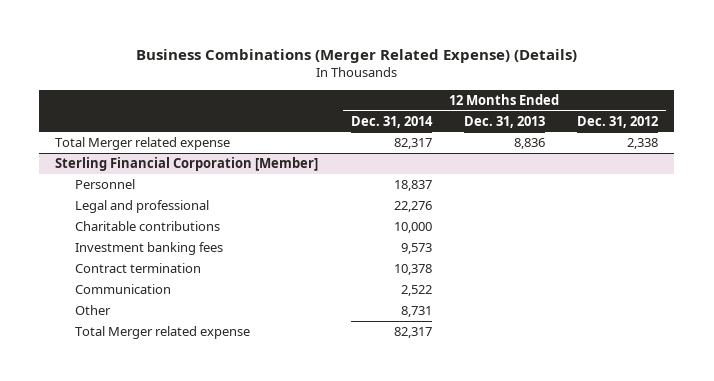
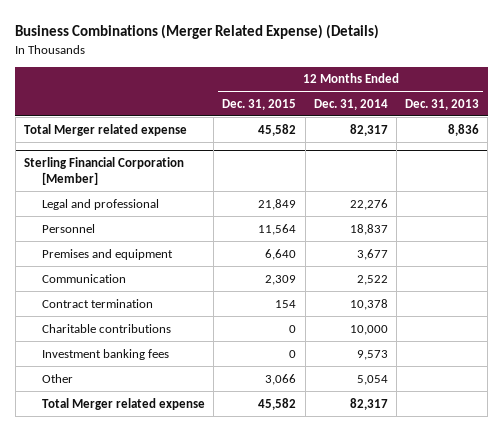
- | 12 Months Ended Dec. 31, 2014 | 12 Months Ended Dec. 31, 2013 | 12 Months Ended Dec. 31, 2012
+ | 12 Months Ended Dec. 31, 2015 | 12 Months Ended Dec. 31, 2014 | 12 Months Ended Dec. 31, 2013
@ Sterling Financial Corporation [Member]
moved down: Personnel | 11,564 | 18,837 |
+ Premises and equipment | 6,640 | 3,677 |
moved up: Communication | 2,309 | 2,522 |
moved up: Contract termination | 154 | 10,378 |
- Other | 8,731 | |
+ Other | 3,066 | 5,054 |

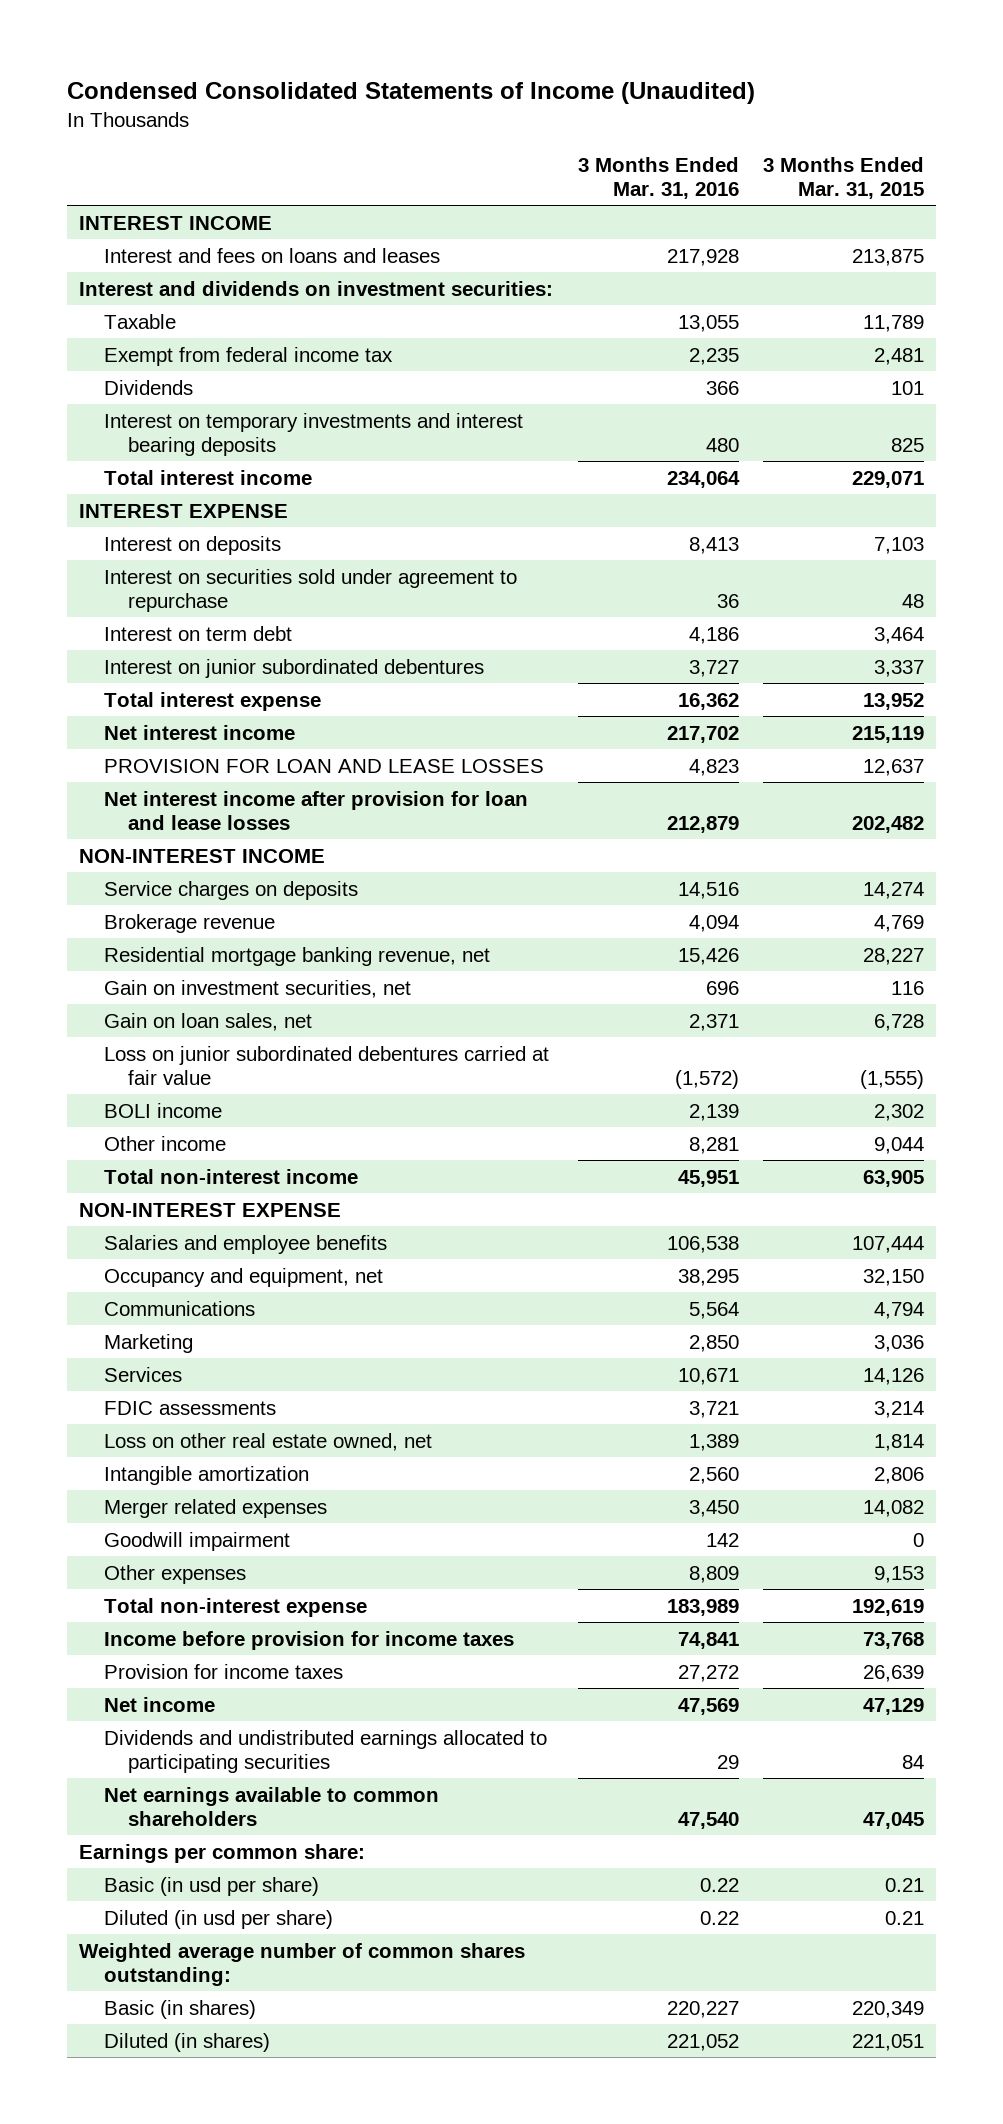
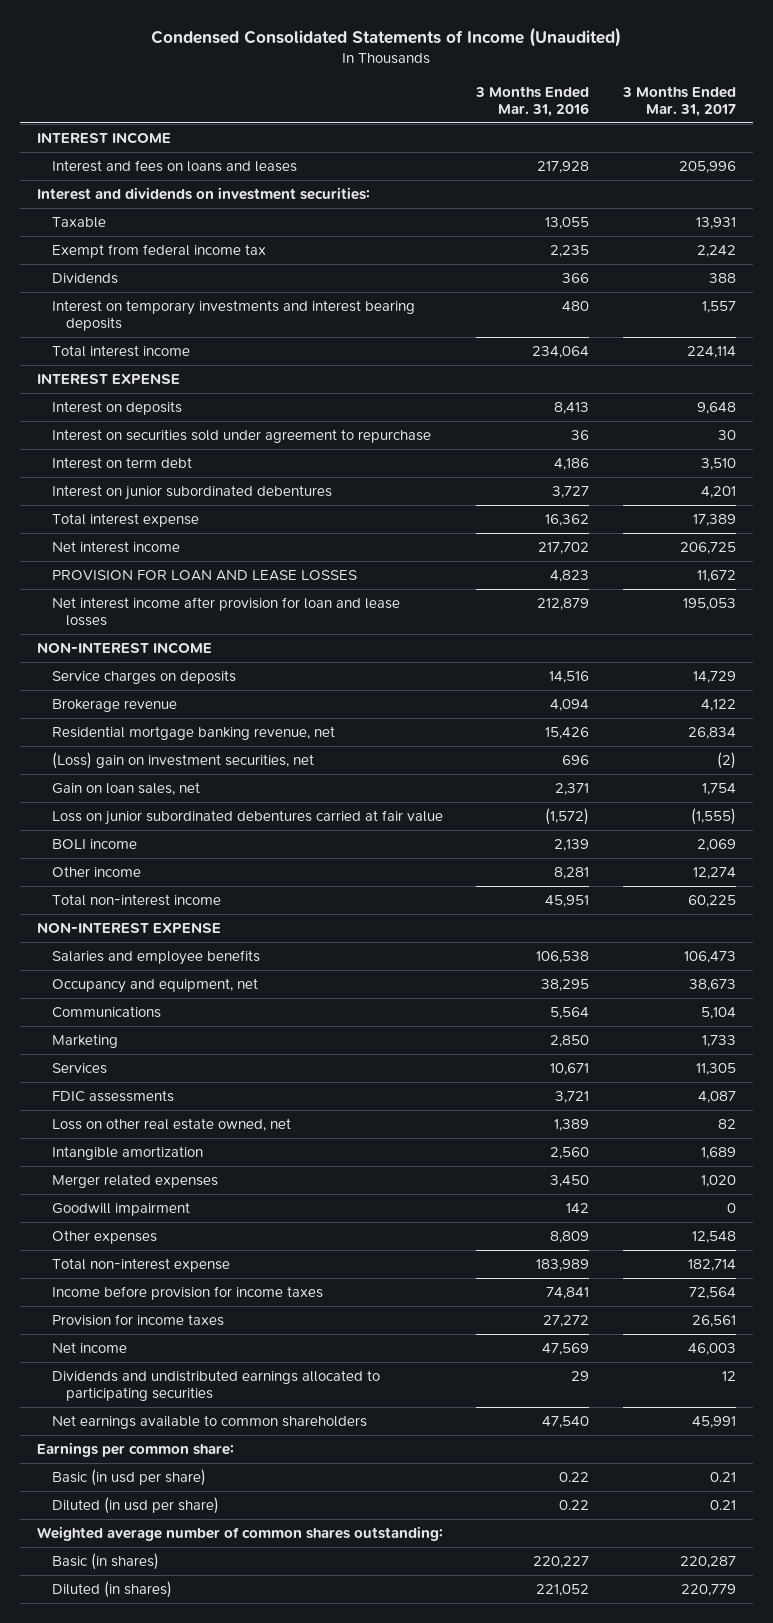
- | 3 Months Ended Mar. 31, 2016 | 3 Months Ended Mar. 31, 2015
+ | 3 Months Ended Mar. 31, 2016 | 3 Months Ended Mar. 31, 2017
- Gain on investment securities, net | 696 | 116
+ (Loss) gain on investment securities, net | 696 | (2)

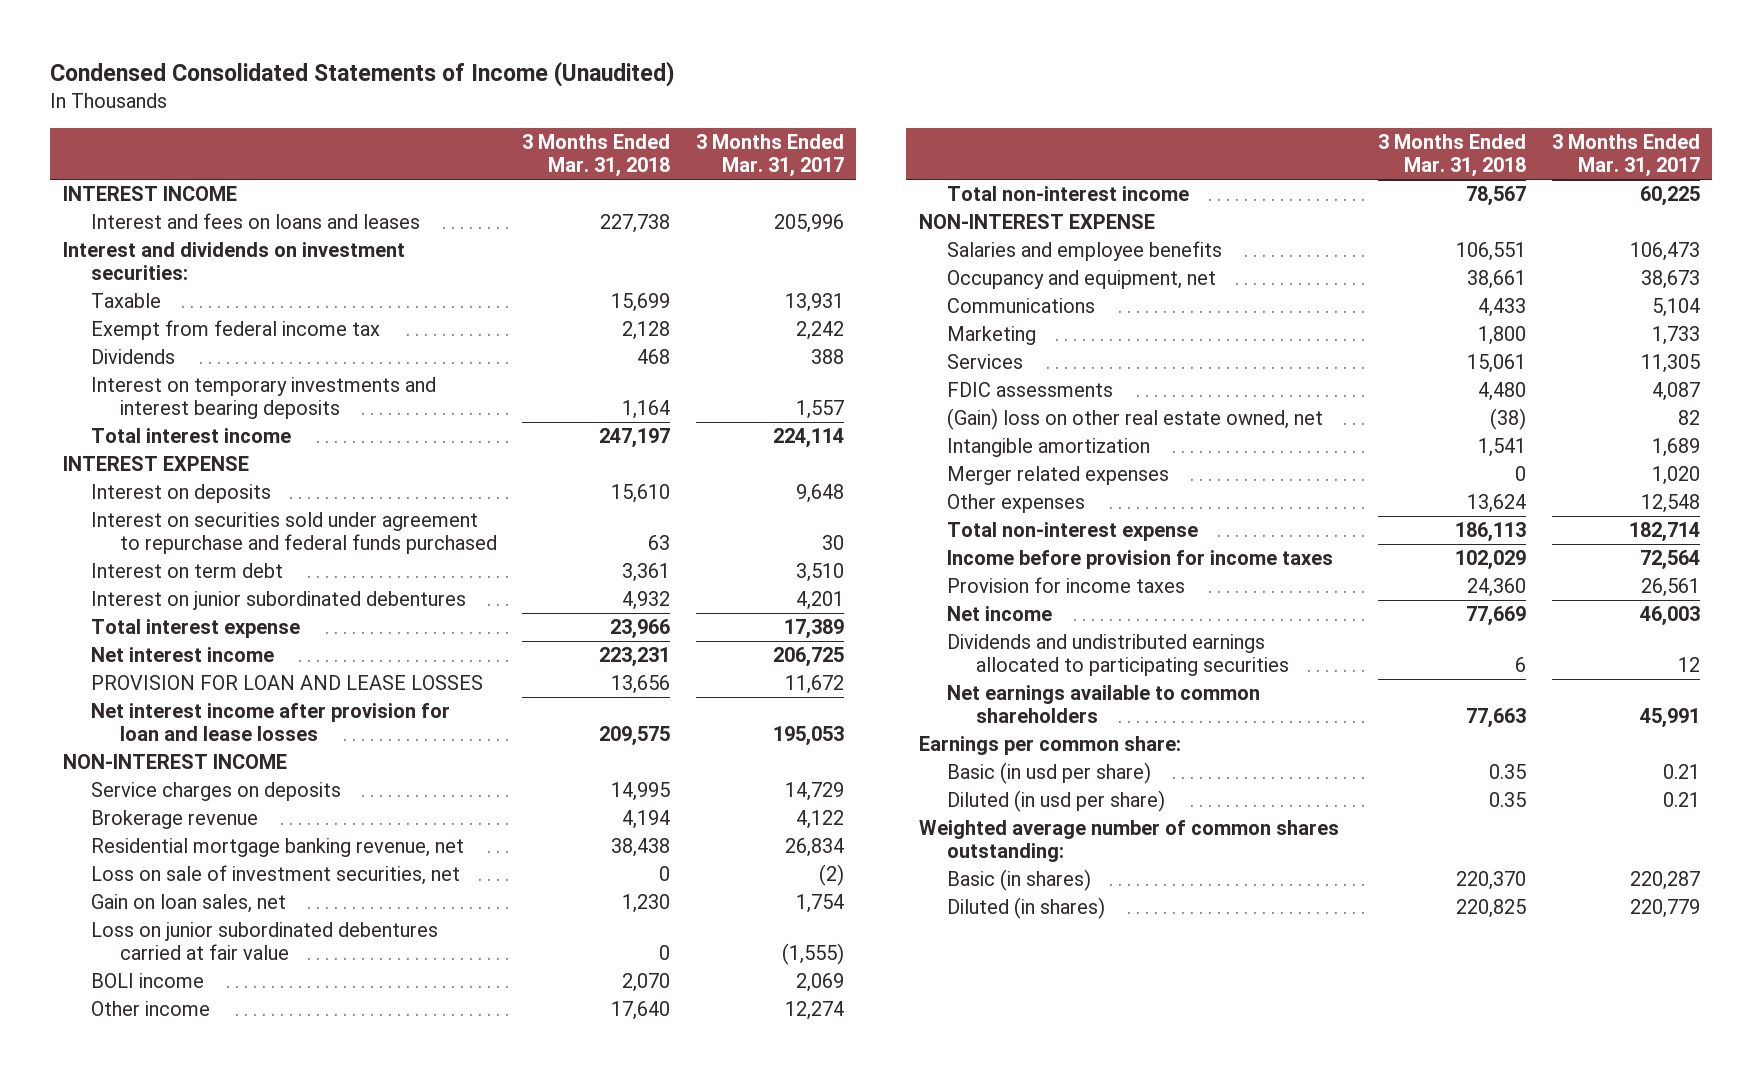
- | 3 Months Ended Mar. 31, 2016 | 3 Months Ended Mar. 31, 2017
+ | 3 Months Ended Mar. 31, 2018 | 3 Months Ended Mar. 31, 2017
- Interest on securities sold under agreement to repurchase | 36 | 30
+ Interest on securities sold under agreement to repurchase and federal funds purchased | 63 | 30
- (Loss) gain on investment securities, net | 696 | (2)
+ Loss on sale of investment securities, net | 0 | (2)
- Loss on other real estate owned, net | 1,389 | 82
+ (Gain) loss on other real estate owned, net | (38) | 82
- Goodwill impairment | 142 | 0

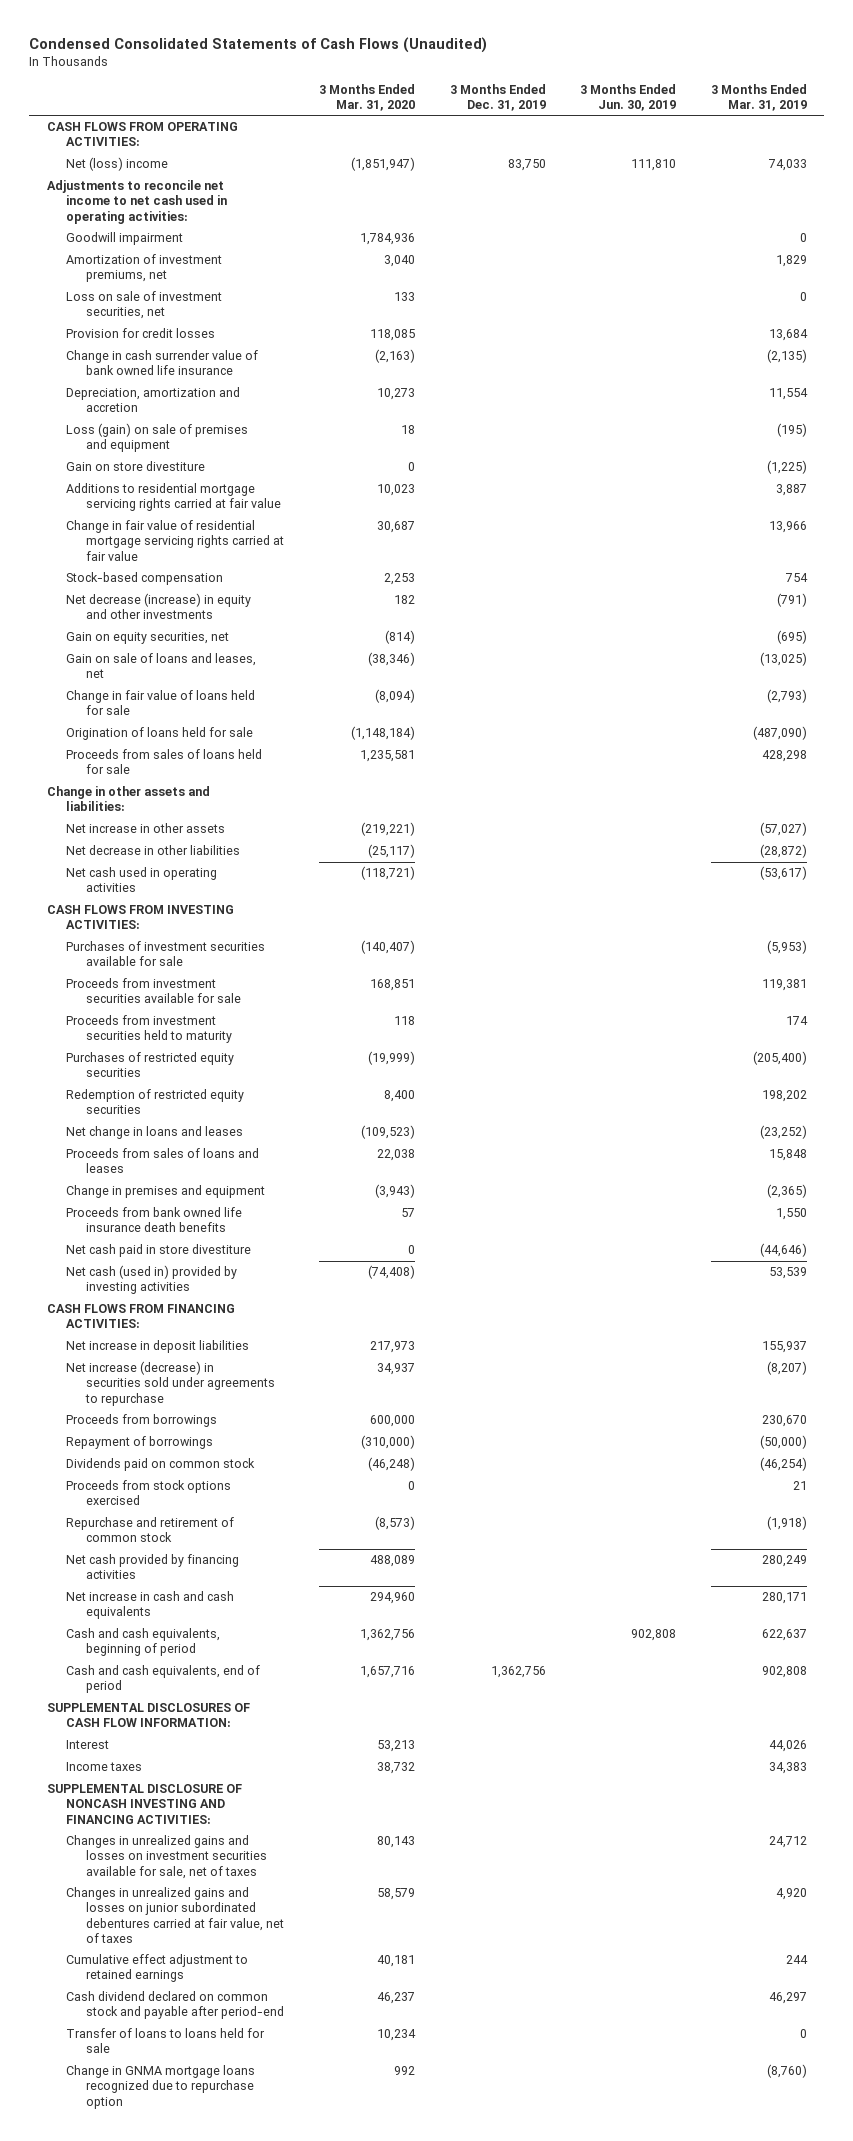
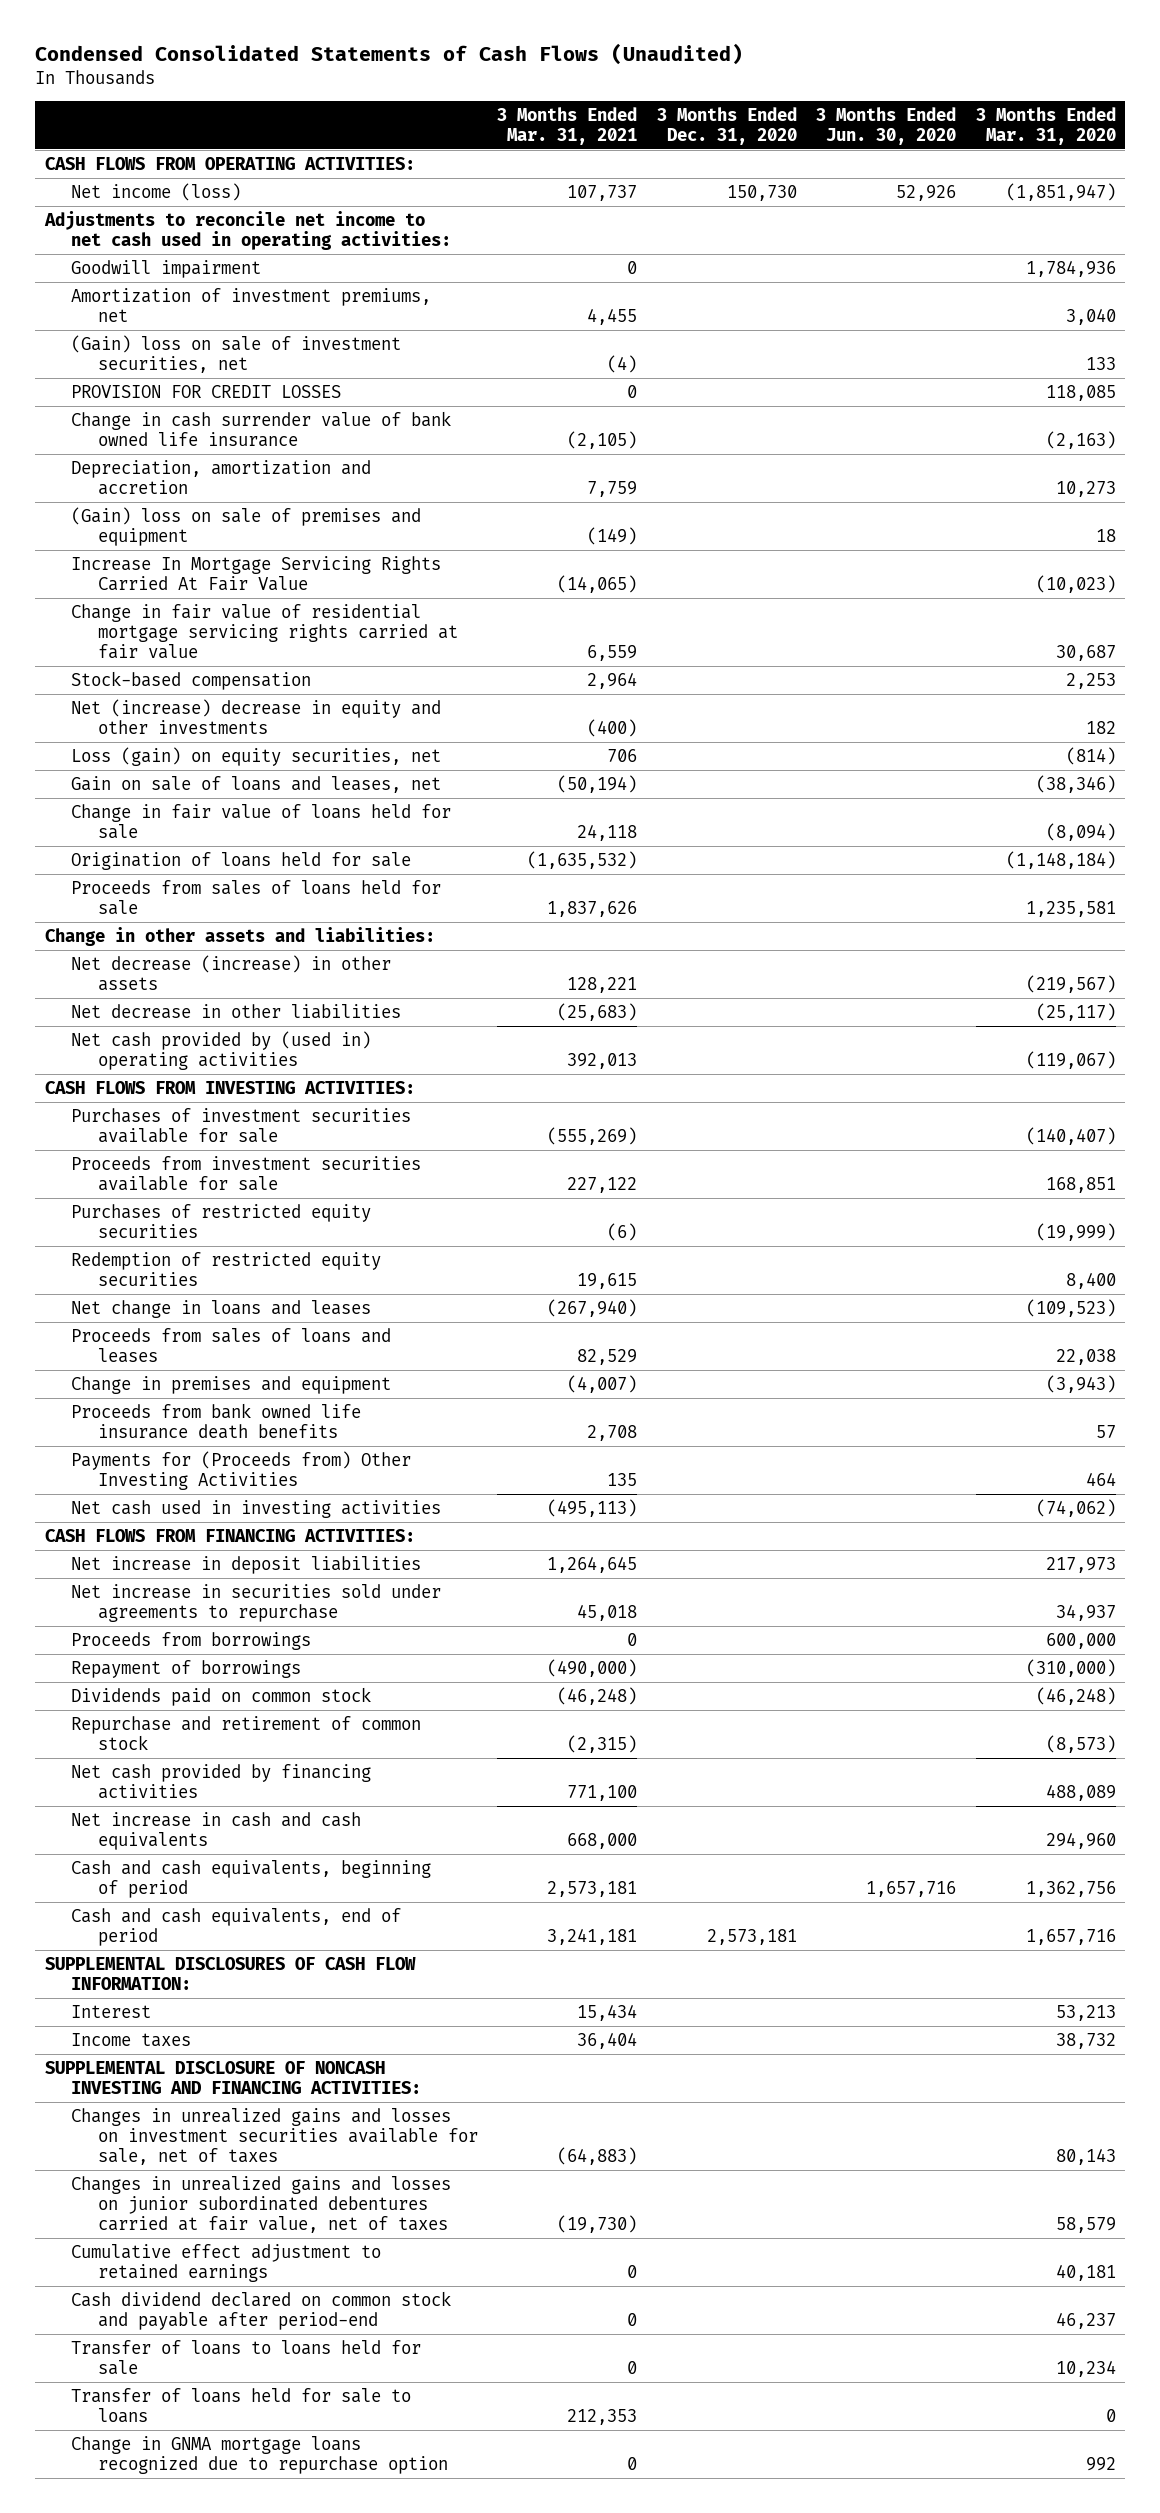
- | 3 Months Ended Mar. 31, 2020 | 3 Months Ended Dec. 31, 2019 | 3 Months Ended Jun. 30, 2019 | 3 Months Ended Mar. 31, 2019
+ | 3 Months Ended Mar. 31, 2021 | 3 Months Ended Dec. 31, 2020 | 3 Months Ended Jun. 30, 2020 | 3 Months Ended Mar. 31, 2020
- Net (loss) income | (1,851,947) | 83,750 | 111,810 | 74,033
+ Net income (loss) | 107,737 | 150,730 | 52,926 | (1,851,947)
- Loss on sale of investment securities, net | 133 | | | 0
- Provision for credit losses | 118,085 | | | 13,684
+ (Gain) loss on sale of investment securities, net | (4) | | | 133
+ PROVISION FOR CREDIT LOSSES | 0 | | | 118,085
- Loss (gain) on sale of premises and equipment | 18 | | | (195)
- Gain on store divestiture | 0 | | | (1,225)
- Additions to residential mortgage servicing rights carried at fair value | 10,023 | | | 3,887
+ (Gain) loss on sale of premises and equipment | (149) | | | 18
+ Increase In Mortgage Servicing Rights Carried At Fair Value | (14,065) | | | (10,023)
- Net decrease (increase) in equity and other investments | 182 | | | (791)
- Gain on equity securities, net | (814) | | | (695)
+ Net (increase) decrease in equity and other investments | (400) | | | 182
+ Loss (gain) on equity securities, net | 706 | | | (814)
- Net increase in other assets | (219,221) | | | (57,027)
+ Net decrease (increase) in other assets | 128,221 | | | (219,567)
- Net cash used in operating activities | (118,721) | | | (53,617)
+ Net cash provided by (used in) operating activities | 392,013 | | | (119,067)
- Proceeds from investment securities held to maturity | 118 | | | 174
- Net cash paid in store divestiture | 0 | | | (44,646)
- Net cash (used in) provided by investing activities | (74,408) | | | 53,539
+ Payments for (Proceeds from) Other Investing Activities | 135 | | | 464
+ Net cash used in investing activities | (495,113) | | | (74,062)
- Net increase (decrease) in securities sold under agreements to repurchase | 34,937 | | | (8,207)
+ Net increase in securities sold under agreements to repurchase | 45,018 | | | 34,937
- Proceeds from stock options exercised | 0 | | | 21
+ Transfer of loans held for sale to loans | 212,353 | | | 0

